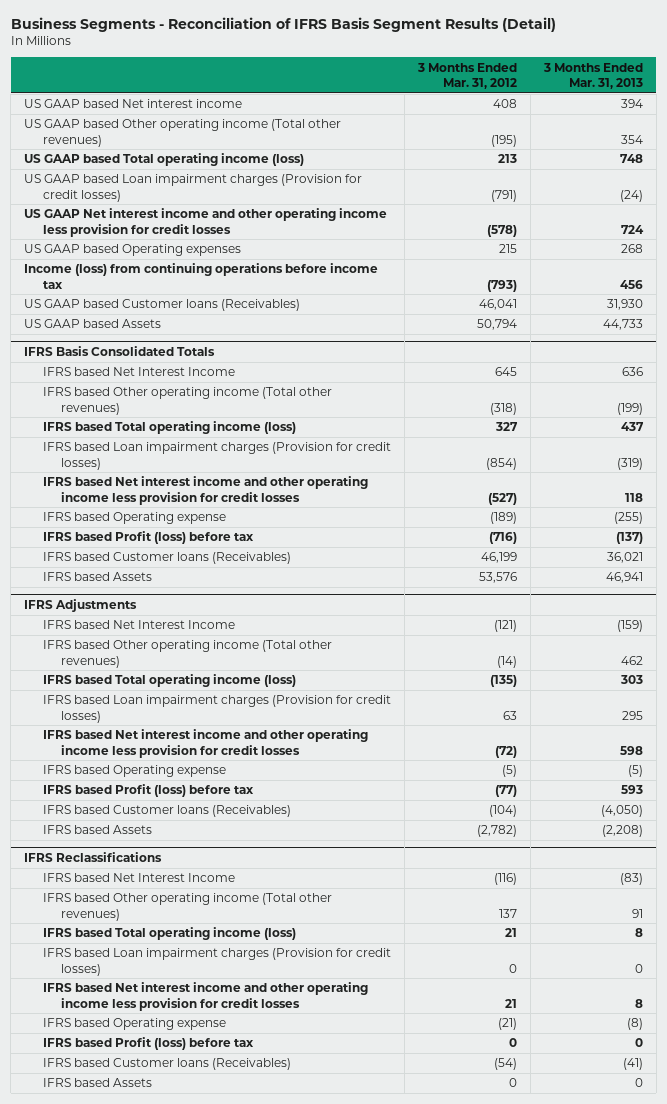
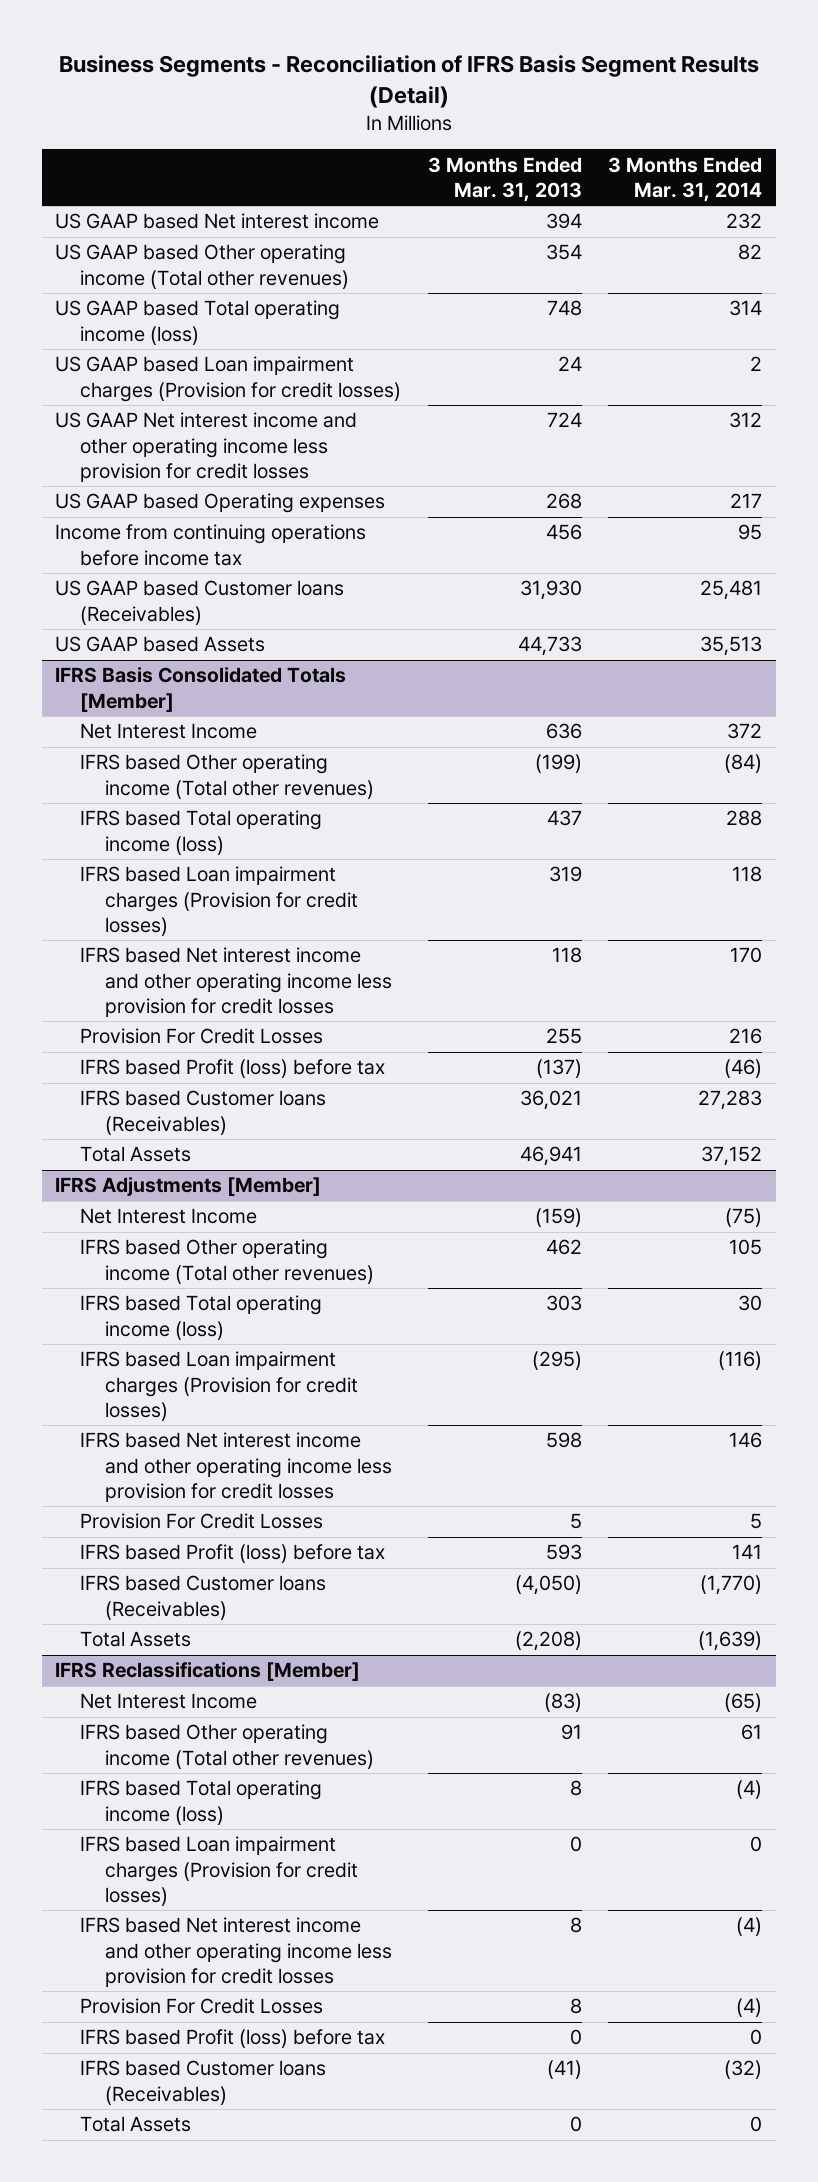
- | 3 Months Ended Mar. 31, 2012 | 3 Months Ended Mar. 31, 2013
+ | 3 Months Ended Mar. 31, 2013 | 3 Months Ended Mar. 31, 2014
- US GAAP based Loan impairment charges (Provision for credit losses) | (791) | (24)
+ US GAAP based Loan impairment charges (Provision for credit losses) | 24 | 2
- Income (loss) from continuing operations before income tax | (793) | 456
+ Income from continuing operations before income tax | 456 | 95
- IFRS Basis Consolidated Totals
- IFRS based Net Interest Income | 645 | 636
+ IFRS Basis Consolidated Totals [Member]
+ Net Interest Income | 636 | 372
- IFRS based Loan impairment charges (Provision for credit losses) | (854) | (319)
+ IFRS based Loan impairment charges (Provision for credit losses) | 319 | 118
- IFRS based Operating expense | (189) | (255)
+ Provision For Credit Losses | 255 | 216
- IFRS based Assets | 53,576 | 46,941
- IFRS Adjustments
- IFRS based Net Interest Income | (121) | (159)
+ Total Assets | 46,941 | 37,152
+ IFRS Adjustments [Member]
+ Net Interest Income | (159) | (75)
- IFRS based Loan impairment charges (Provision for credit losses) | 63 | 295
+ IFRS based Loan impairment charges (Provision for credit losses) | (295) | (116)
- IFRS based Operating expense | (5) | (5)
+ Provision For Credit Losses | 5 | 5
- IFRS based Assets | (2,782) | (2,208)
- IFRS Reclassifications
- IFRS based Net Interest Income | (116) | (83)
+ Total Assets | (2,208) | (1,639)
+ IFRS Reclassifications [Member]
+ Net Interest Income | (83) | (65)
- IFRS based Operating expense | (21) | (8)
+ Provision For Credit Losses | 8 | (4)
- IFRS based Assets | 0 | 0
+ Total Assets | 0 | 0

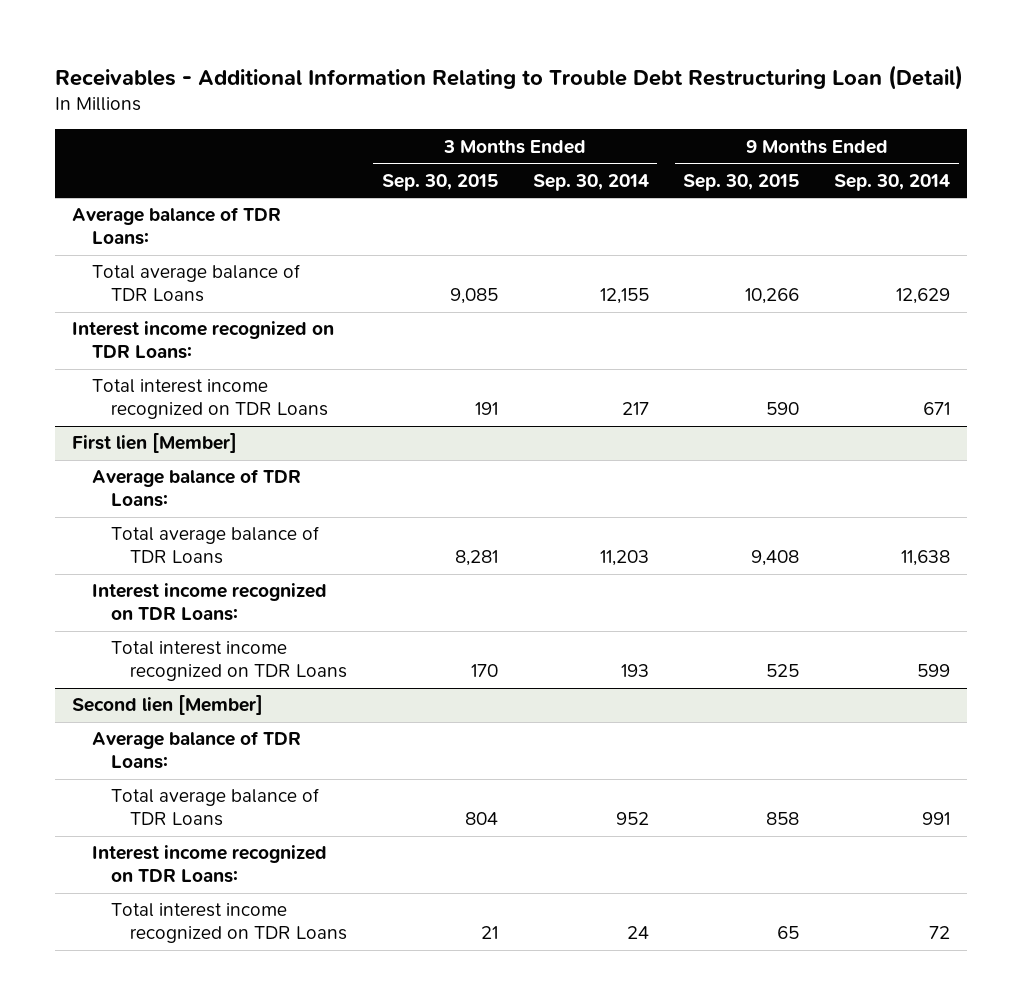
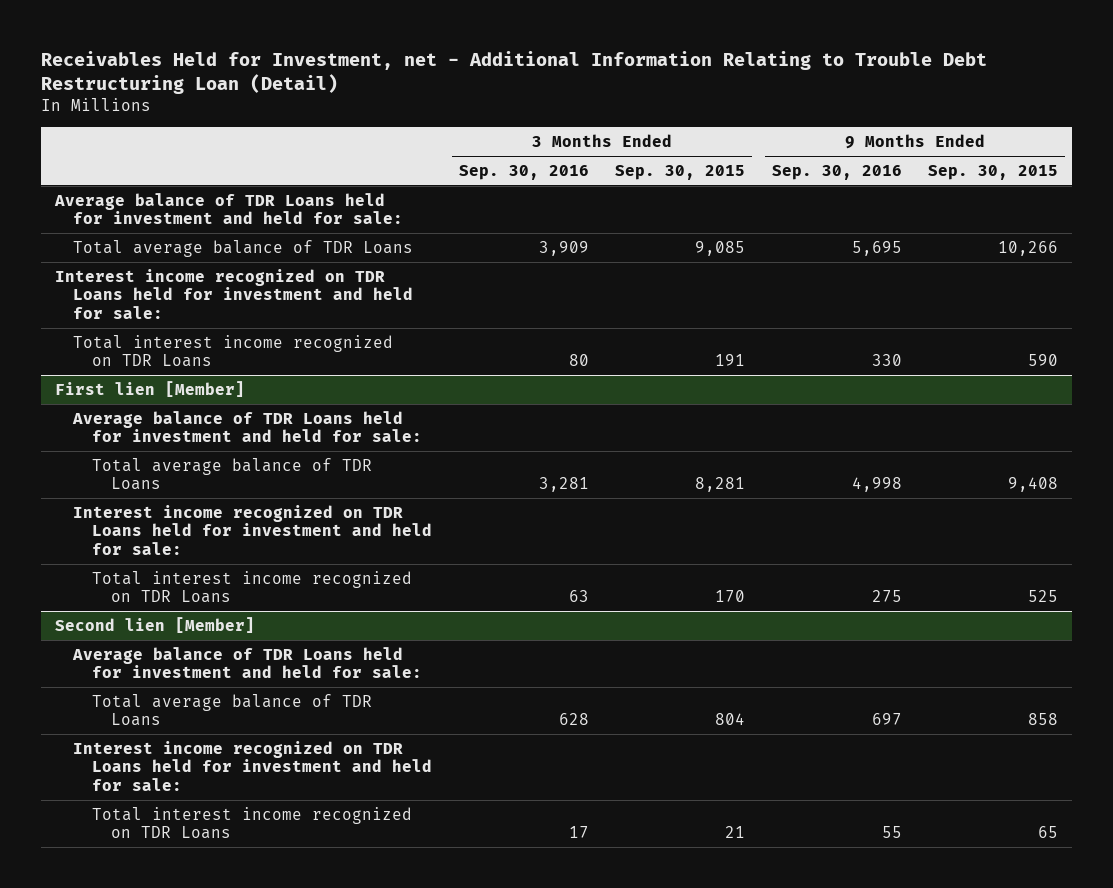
- Receivables - Additional Information Relating to Trouble Debt Restructuring Loan (Detail)
+ Receivables Held for Investment, net - Additional Information Relating to Trouble Debt Restructuring Loan (Detail)
- | 3 Months Ended Sep. 30, 2015 | 3 Months Ended Sep. 30, 2014 | 9 Months Ended Sep. 30, 2015 | 9 Months Ended Sep. 30, 2014
+ | 3 Months Ended Sep. 30, 2016 | 3 Months Ended Sep. 30, 2015 | 9 Months Ended Sep. 30, 2016 | 9 Months Ended Sep. 30, 2015
- Average balance of TDR Loans:
+ Average balance of TDR Loans held for investment and held for sale:
- Interest income recognized on TDR Loans:
+ Interest income recognized on TDR Loans held for investment and held for sale:
@ First lien [Member]
- Average balance of TDR Loans:
+ Average balance of TDR Loans held for investment and held for sale:
- Interest income recognized on TDR Loans:
+ Interest income recognized on TDR Loans held for investment and held for sale:
@ Second lien [Member]
- Average balance of TDR Loans:
+ Average balance of TDR Loans held for investment and held for sale:
- Interest income recognized on TDR Loans:
+ Interest income recognized on TDR Loans held for investment and held for sale:

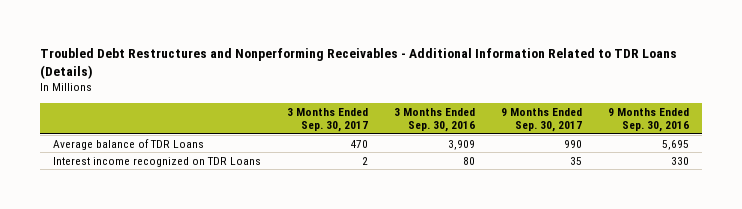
- Receivables Held for Investment, net - Additional Information Relating to Trouble Debt Restructuring Loan (Detail)
+ Troubled Debt Restructures and Nonperforming Receivables - Additional Information Related to TDR Loans (Details)
- | 3 Months Ended Sep. 30, 2016 | 3 Months Ended Sep. 30, 2015 | 9 Months Ended Sep. 30, 2016 | 9 Months Ended Sep. 30, 2015
+ | 3 Months Ended Sep. 30, 2017 | 3 Months Ended Sep. 30, 2016 | 9 Months Ended Sep. 30, 2017 | 9 Months Ended Sep. 30, 2016
- Average balance of TDR Loans held for investment and held for sale:
- Total average balance of TDR Loans | 3,909 | 9,085 | 5,695 | 10,266
- Interest income recognized on TDR Loans held for investment and held for sale:
- Total interest income recognized on TDR Loans | 80 | 191 | 330 | 590
- First lien [Member]
- Average balance of TDR Loans held for investment and held for sale:
- Total average balance of TDR Loans | 3,281 | 8,281 | 4,998 | 9,408
- Interest income recognized on TDR Loans held for investment and held for sale:
- Total interest income recognized on TDR Loans | 63 | 170 | 275 | 525
- Second lien [Member]
- Average balance of TDR Loans held for investment and held for sale:
- Total average balance of TDR Loans | 628 | 804 | 697 | 858
- Interest income recognized on TDR Loans held for investment and held for sale:
- Total interest income recognized on TDR Loans | 17 | 21 | 55 | 65
+ Average balance of TDR Loans | 470 | 3,909 | 990 | 5,695
+ Interest income recognized on TDR Loans | 2 | 80 | 35 | 330

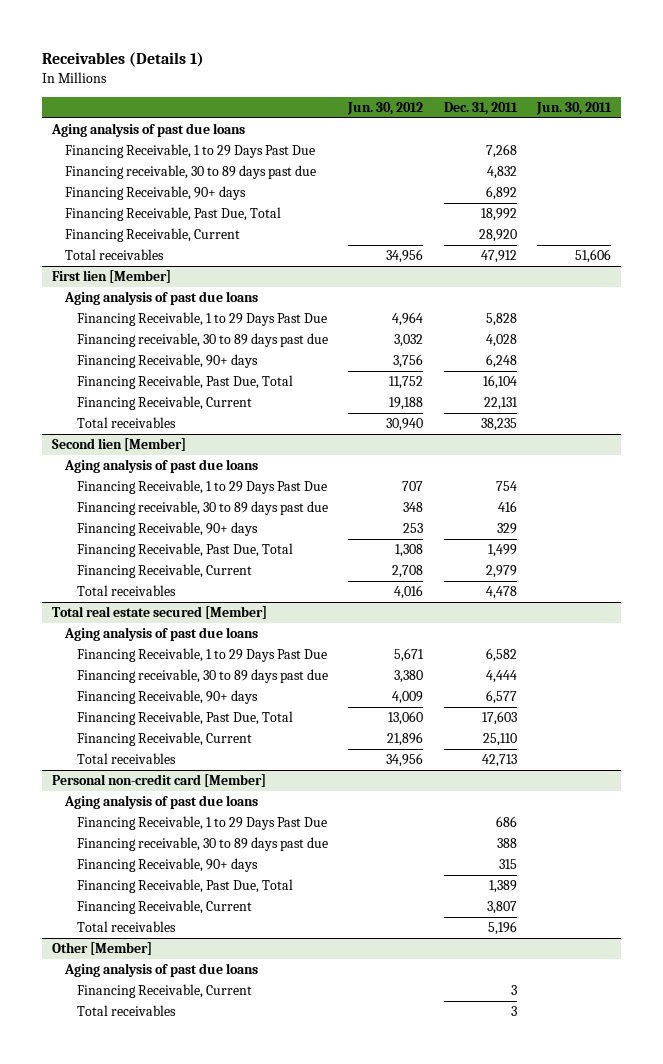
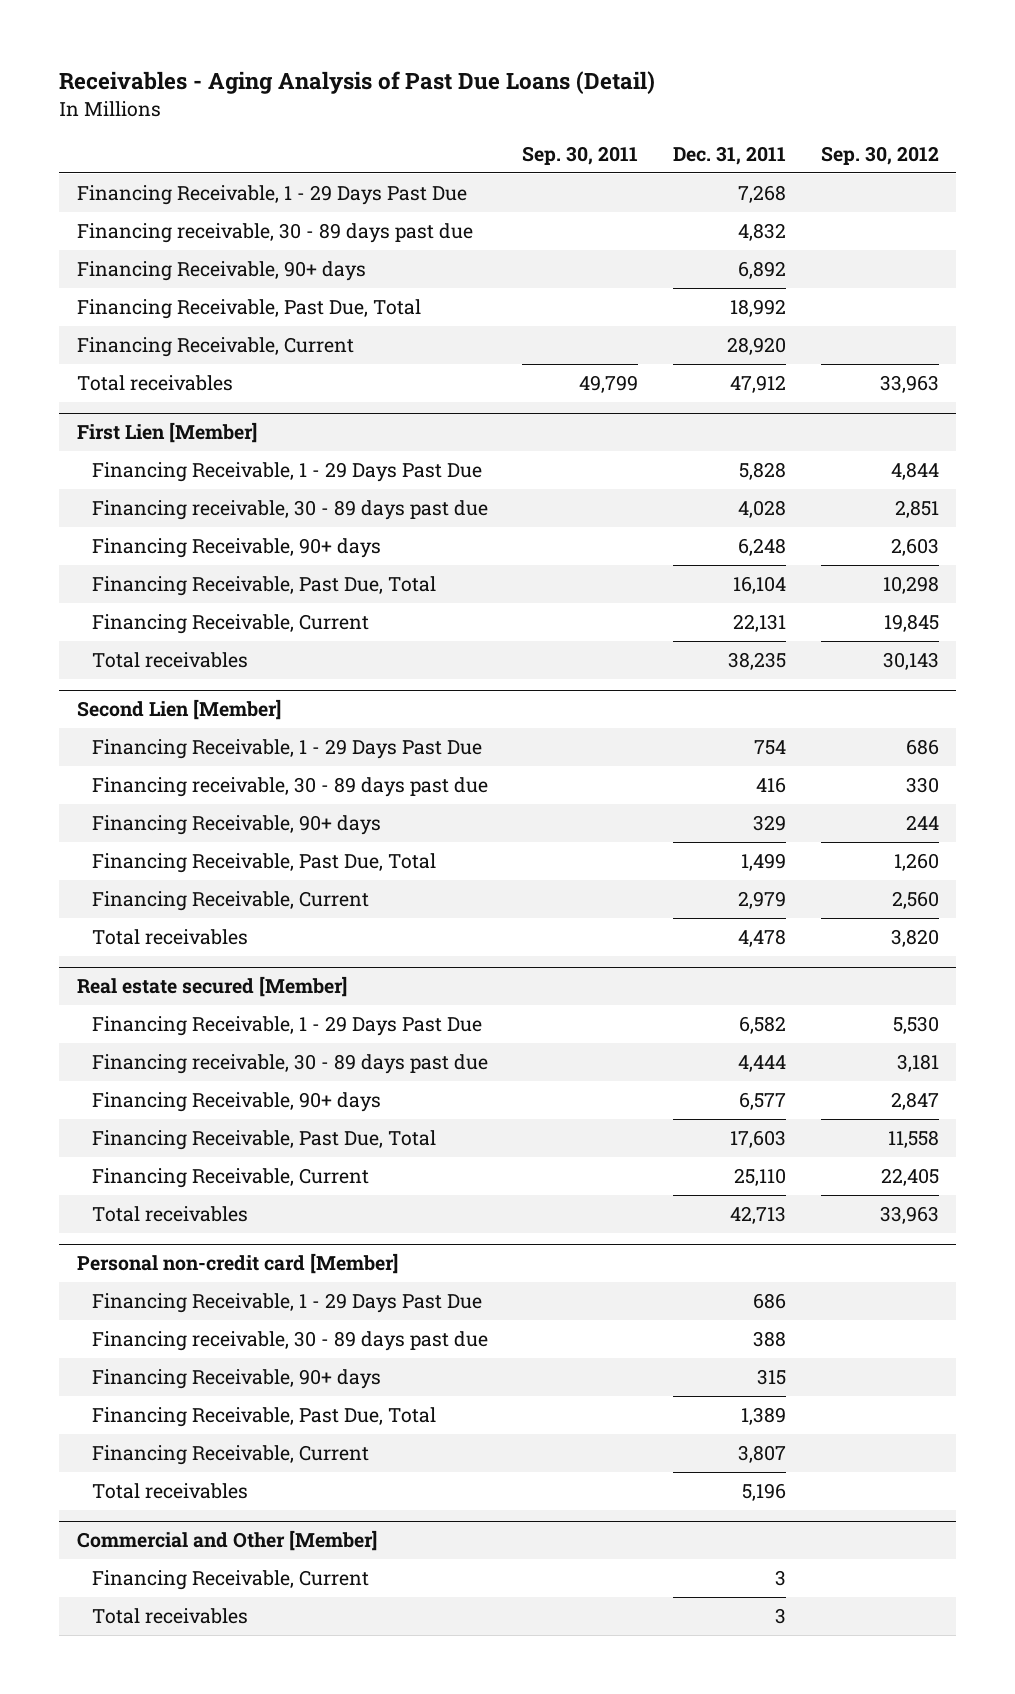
- Receivables (Details 1)
+ Receivables - Aging Analysis of Past Due Loans (Detail)
- | Jun. 30, 2012 | Dec. 31, 2011 | Jun. 30, 2011
+ | Sep. 30, 2011 | Dec. 31, 2011 | Sep. 30, 2012
- Aging analysis of past due loans
- Financing Receivable, 1 to 29 Days Past Due | | 7,268 |
- Financing receivable, 30 to 89 days past due | | 4,832 |
+ Financing Receivable, 1 - 29 Days Past Due | | 7,268 |
+ Financing receivable, 30 - 89 days past due | | 4,832 |
- First lien [Member]
- Aging analysis of past due loans
- Financing Receivable, 1 to 29 Days Past Due | 4,964 | 5,828 |
- Financing receivable, 30 to 89 days past due | 3,032 | 4,028 |
+ First Lien [Member]
+ Financing Receivable, 1 - 29 Days Past Due | | 5,828 | 4,844
+ Financing receivable, 30 - 89 days past due | | 4,028 | 2,851
- Second lien [Member]
- Aging analysis of past due loans
- Financing Receivable, 1 to 29 Days Past Due | 707 | 754 |
- Financing receivable, 30 to 89 days past due | 348 | 416 |
+ Second Lien [Member]
+ Financing Receivable, 1 - 29 Days Past Due | | 754 | 686
+ Financing receivable, 30 - 89 days past due | | 416 | 330
- Total real estate secured [Member]
- Aging analysis of past due loans
- Financing Receivable, 1 to 29 Days Past Due | 5,671 | 6,582 |
- Financing receivable, 30 to 89 days past due | 3,380 | 4,444 |
+ Real estate secured [Member]
+ Financing Receivable, 1 - 29 Days Past Due | | 6,582 | 5,530
+ Financing receivable, 30 - 89 days past due | | 4,444 | 3,181
@ Personal non-credit card [Member]
- Aging analysis of past due loans
- Financing Receivable, 1 to 29 Days Past Due | | 686 |
- Financing receivable, 30 to 89 days past due | | 388 |
+ Financing Receivable, 1 - 29 Days Past Due | | 686 |
+ Financing receivable, 30 - 89 days past due | | 388 |
- Other [Member]
- Aging analysis of past due loans
+ Commercial and Other [Member]

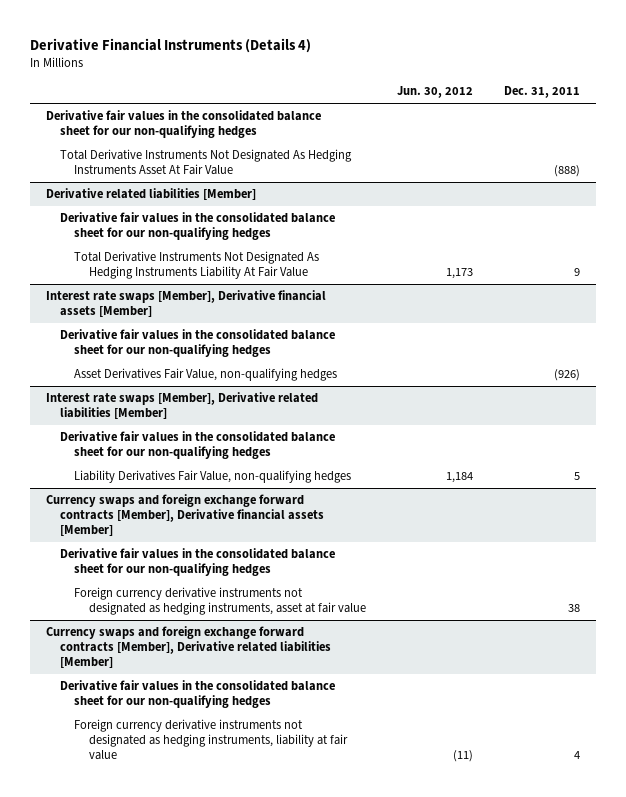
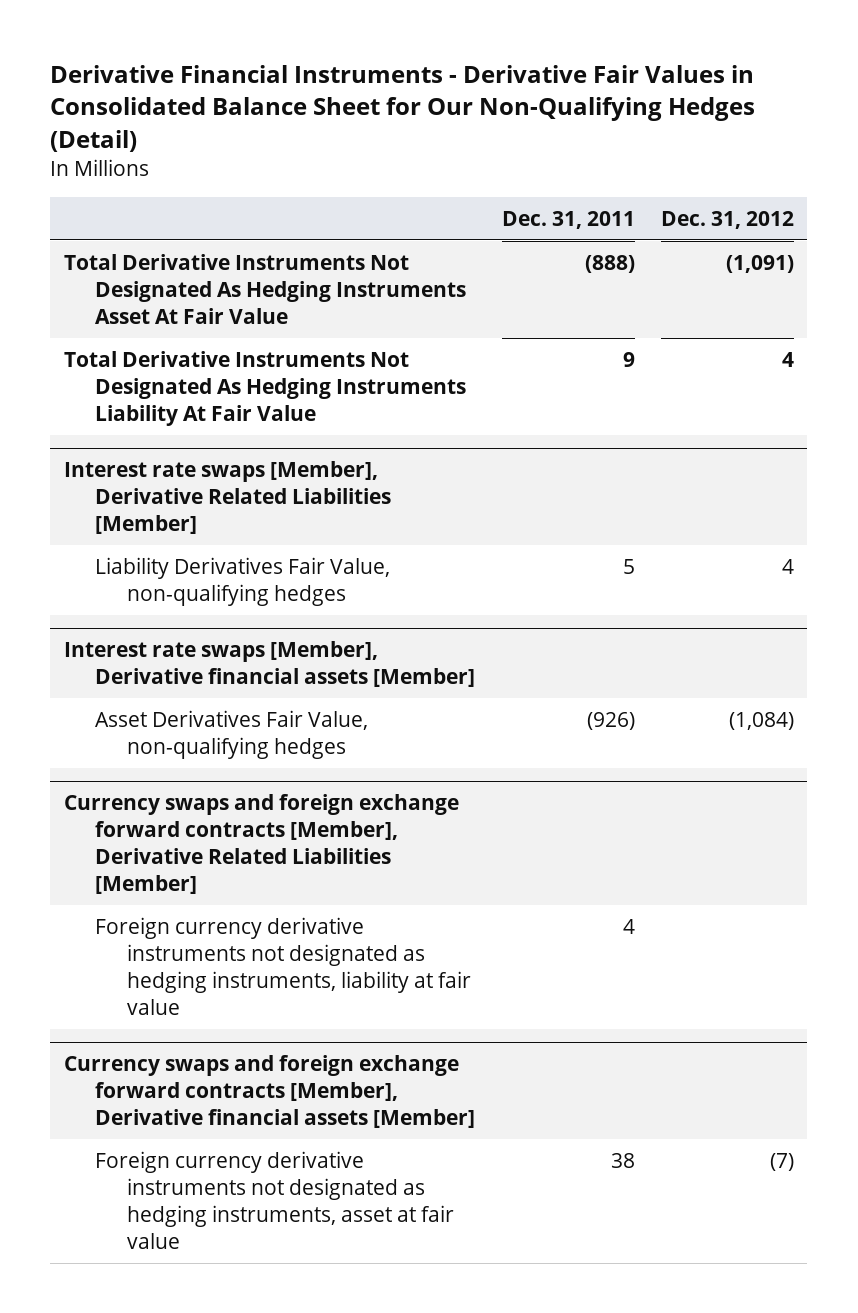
- Derivative Financial Instruments (Details 4)
+ Derivative Financial Instruments - Derivative Fair Values in Consolidated Balance Sheet for Our Non-Qualifying Hedges (Detail)
- | Jun. 30, 2012 | Dec. 31, 2011
+ | Dec. 31, 2011 | Dec. 31, 2012
- Derivative fair values in the consolidated balance sheet for our non-qualifying hedges
- Derivative related liabilities [Member]
- Derivative fair values in the consolidated balance sheet for our non-qualifying hedges
+ Interest rate swaps [Member], Derivative Related Liabilities [Member]
+ Liability Derivatives Fair Value, non-qualifying hedges | 5 | 4
@ Interest rate swaps [Member], Derivative financial assets [Member]
- Derivative fair values in the consolidated balance sheet for our non-qualifying hedges
- Interest rate swaps [Member], Derivative related liabilities [Member]
- Derivative fair values in the consolidated balance sheet for our non-qualifying hedges
- Liability Derivatives Fair Value, non-qualifying hedges | 1,184 | 5
+ Currency swaps and foreign exchange forward contracts [Member], Derivative Related Liabilities [Member]
+ Foreign currency derivative instruments not designated as hedging instruments, liability at fair value | 4 |
@ Currency swaps and foreign exchange forward contracts [Member], Derivative financial assets [Member]
- Derivative fair values in the consolidated balance sheet for our non-qualifying hedges
- Currency swaps and foreign exchange forward contracts [Member], Derivative related liabilities [Member]
- Derivative fair values in the consolidated balance sheet for our non-qualifying hedges
- Foreign currency derivative instruments not designated as hedging instruments, liability at fair value | (11) | 4

